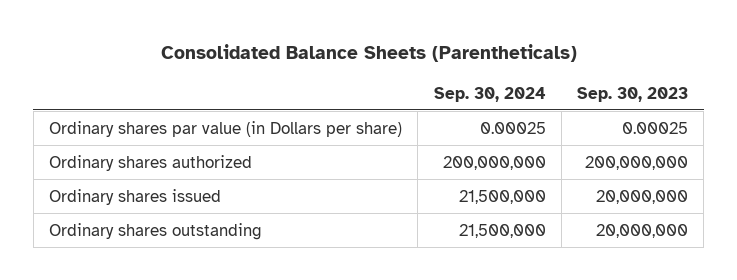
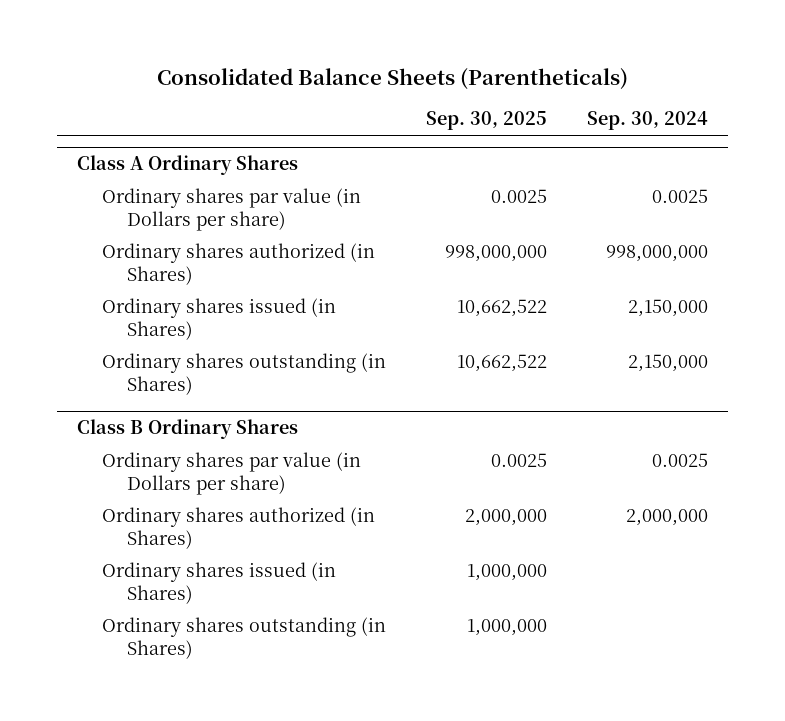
- | Sep. 30, 2024 | Sep. 30, 2023
+ | Sep. 30, 2025 | Sep. 30, 2024
- Ordinary shares par value (in Dollars per share) | 0.00025 | 0.00025
- Ordinary shares authorized | 200,000,000 | 200,000,000
- Ordinary shares issued | 21,500,000 | 20,000,000
- Ordinary shares outstanding | 21,500,000 | 20,000,000
+ Class A Ordinary Shares
+ Ordinary shares par value (in Dollars per share) | 0.0025 | 0.0025
+ Ordinary shares authorized (in Shares) | 998,000,000 | 998,000,000
+ Ordinary shares issued (in Shares) | 10,662,522 | 2,150,000
+ Ordinary shares outstanding (in Shares) | 10,662,522 | 2,150,000
+ Class B Ordinary Shares
+ Ordinary shares par value (in Dollars per share) | 0.0025 | 0.0025
+ Ordinary shares authorized (in Shares) | 2,000,000 | 2,000,000
+ Ordinary shares issued (in Shares) | 1,000,000 |
+ Ordinary shares outstanding (in Shares) | 1,000,000 |

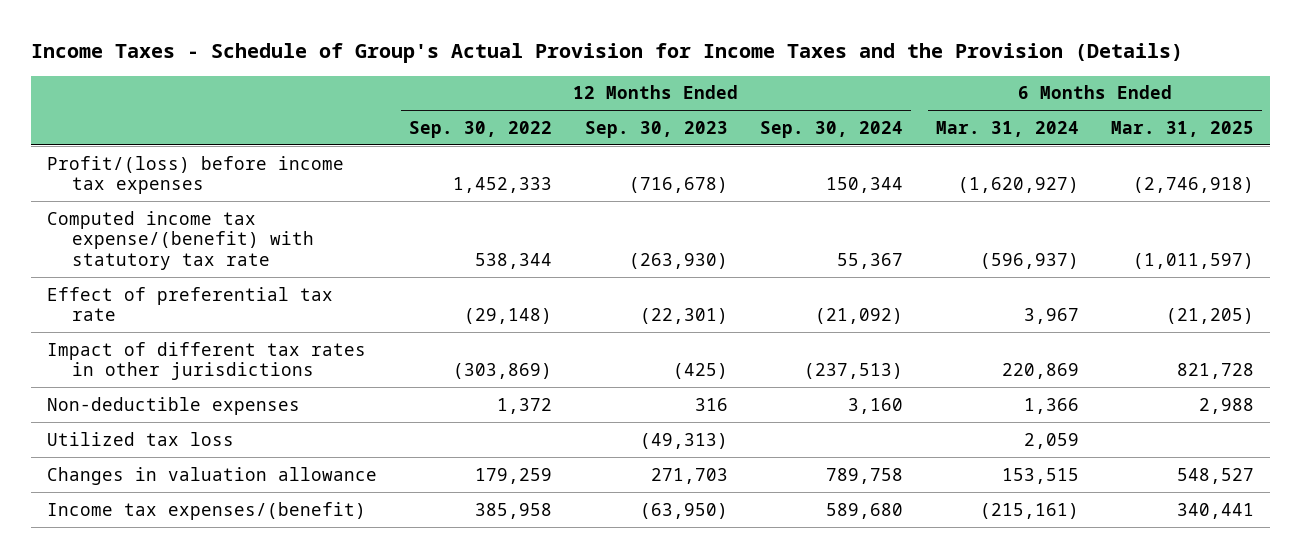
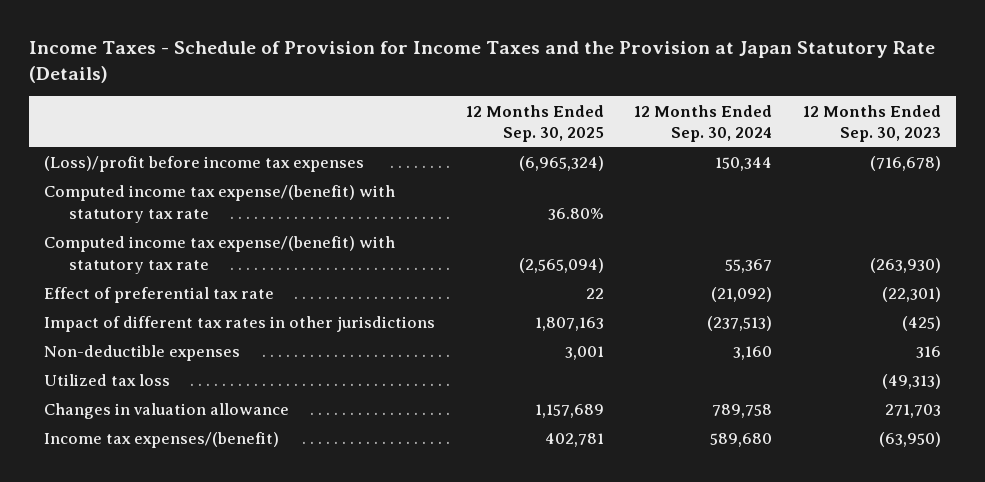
- Income Taxes - Schedule of Group's Actual Provision for Income Taxes and the Provision (Details)
+ Income Taxes - Schedule of Provision for Income Taxes and the Provision at Japan Statutory Rate (Details)
- | 12 Months Ended Sep. 30, 2022 | 12 Months Ended Sep. 30, 2023 | 12 Months Ended Sep. 30, 2024 | 6 Months Ended Mar. 31, 2024 | 6 Months Ended Mar. 31, 2025
+ | 12 Months Ended Sep. 30, 2025 | 12 Months Ended Sep. 30, 2024 | 12 Months Ended Sep. 30, 2023
- Profit/(loss) before income tax expenses | 1,452,333 | (716,678) | 150,344 | (1,620,927) | (2,746,918)
+ (Loss)/profit before income tax expenses | (6,965,324) | 150,344 | (716,678)
+ Computed income tax expense/(benefit) with statutory tax rate | 36.80% | |

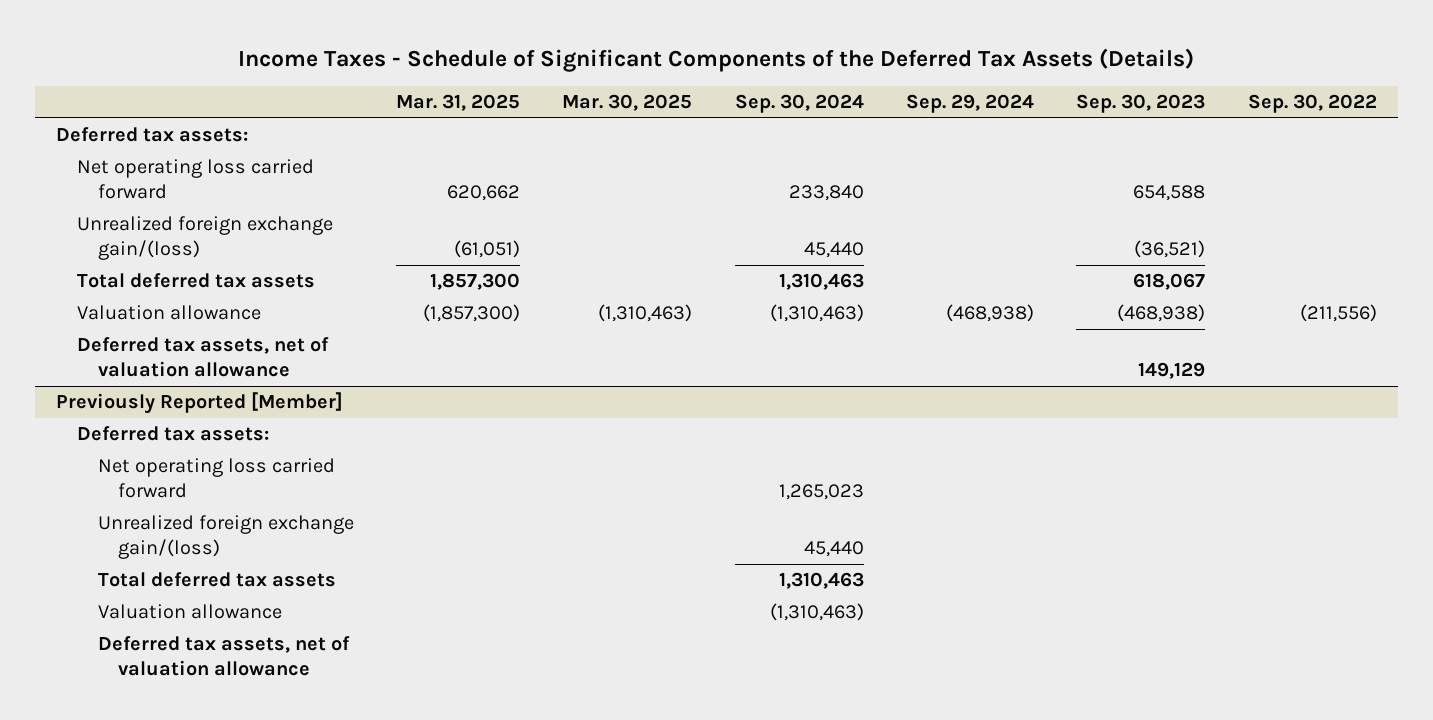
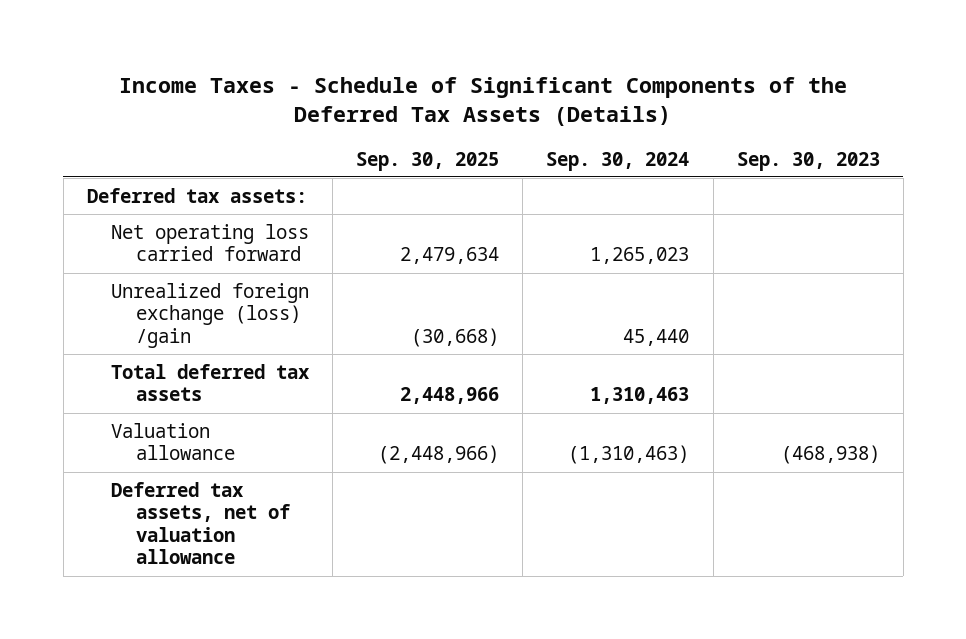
- | Mar. 31, 2025 | Mar. 30, 2025 | Sep. 30, 2024 | Sep. 29, 2024 | Sep. 30, 2023 | Sep. 30, 2022
+ | Sep. 30, 2025 | Sep. 30, 2024 | Sep. 30, 2023
- Net operating loss carried forward | 620,662 | | 233,840 | | 654,588 |
- Unrealized foreign exchange gain/(loss) | (61,051) | | 45,440 | | (36,521) |
- Total deferred tax assets | 1,857,300 | | 1,310,463 | | 618,067 |
- Deferred tax assets, net of valuation allowance | | | | | 149,129 |
- Previously Reported [Member]
- Deferred tax assets:
- Unrealized foreign exchange gain/(loss) | | | 45,440 | | |
+ Unrealized foreign exchange (loss) /gain | (30,668) | 45,440 |
- Valuation allowance | | | (1,310,463) | | |
moved down: Valuation allowance | (2,448,966) | (1,310,463) | (468,938)

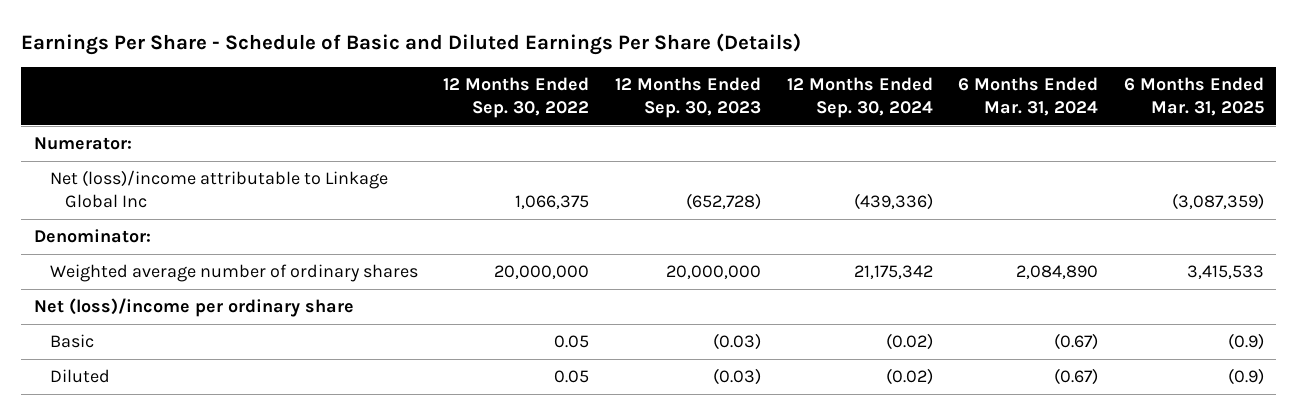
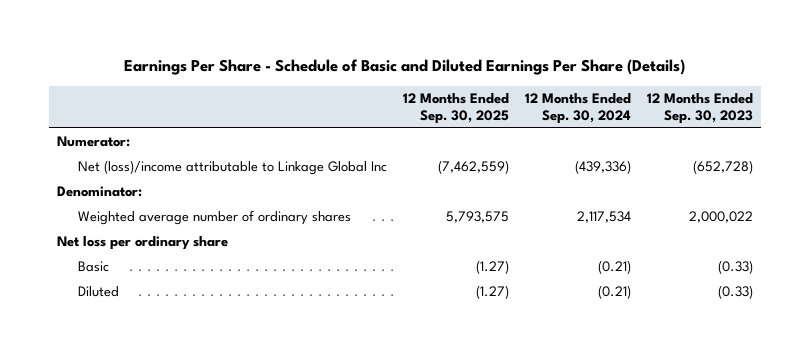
- | 12 Months Ended Sep. 30, 2022 | 12 Months Ended Sep. 30, 2023 | 12 Months Ended Sep. 30, 2024 | 6 Months Ended Mar. 31, 2024 | 6 Months Ended Mar. 31, 2025
+ | 12 Months Ended Sep. 30, 2025 | 12 Months Ended Sep. 30, 2024 | 12 Months Ended Sep. 30, 2023
- Weighted average number of ordinary shares | 20,000,000 | 20,000,000 | 21,175,342 | 2,084,890 | 3,415,533
- Net (loss)/income per ordinary share
- Basic | 0.05 | (0.03) | (0.02) | (0.67) | (0.9)
- Diluted | 0.05 | (0.03) | (0.02) | (0.67) | (0.9)
+ Weighted average number of ordinary shares | 5,793,575 | 2,117,534 | 2,000,022
+ Net loss per ordinary share
+ Basic | (1.27) | (0.21) | (0.33)
+ Diluted | (1.27) | (0.21) | (0.33)

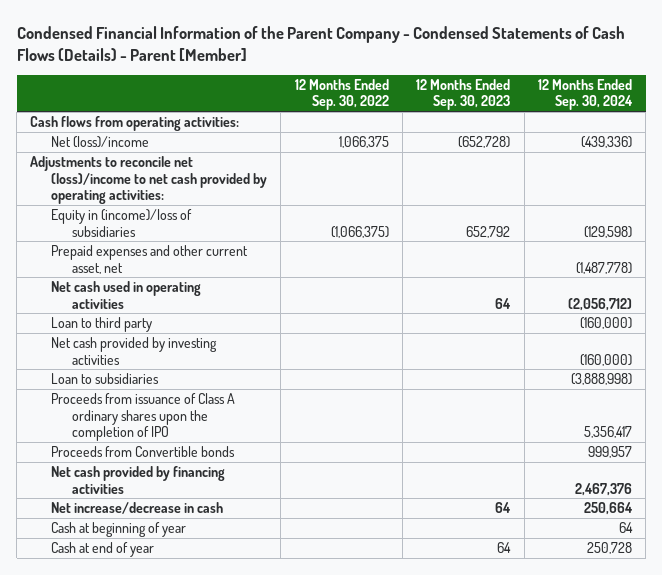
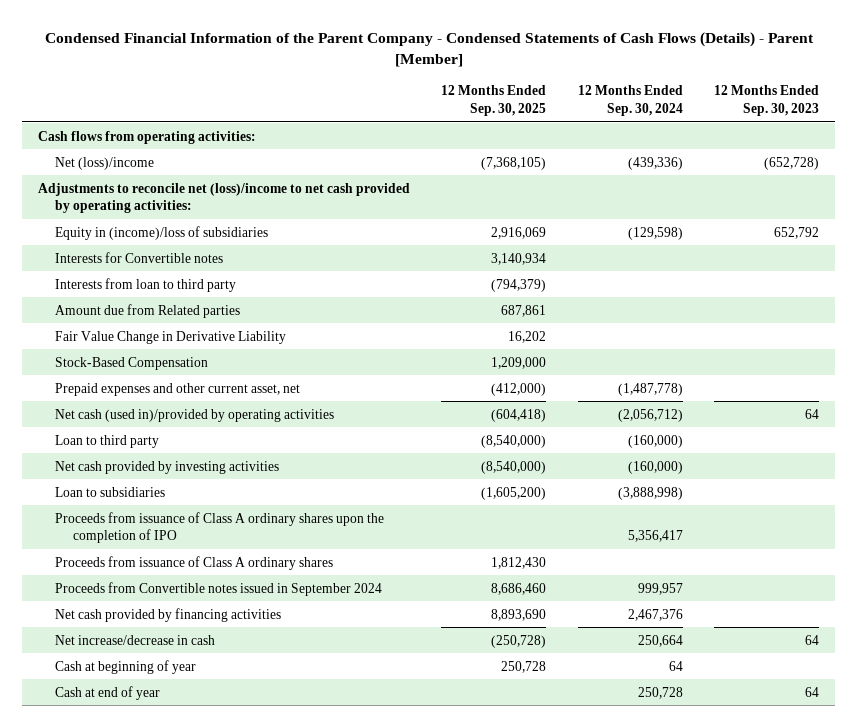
- | 12 Months Ended Sep. 30, 2022 | 12 Months Ended Sep. 30, 2023 | 12 Months Ended Sep. 30, 2024
+ | 12 Months Ended Sep. 30, 2025 | 12 Months Ended Sep. 30, 2024 | 12 Months Ended Sep. 30, 2023
+ Interests for Convertible notes | 3,140,934 | |
+ Interests from loan to third party | (794,379) | |
+ Amount due from Related parties | 687,861 | |
+ Fair Value Change in Derivative Liability | 16,202 | |
+ Stock-Based Compensation | 1,209,000 | |
- Net cash used in operating activities | | 64 | (2,056,712)
+ Net cash (used in)/provided by operating activities | (604,418) | (2,056,712) | 64
- Proceeds from Convertible bonds | | | 999,957
+ Proceeds from issuance of Class A ordinary shares | 1,812,430 | |
+ Proceeds from Convertible notes issued in September 2024 | 8,686,460 | 999,957 |

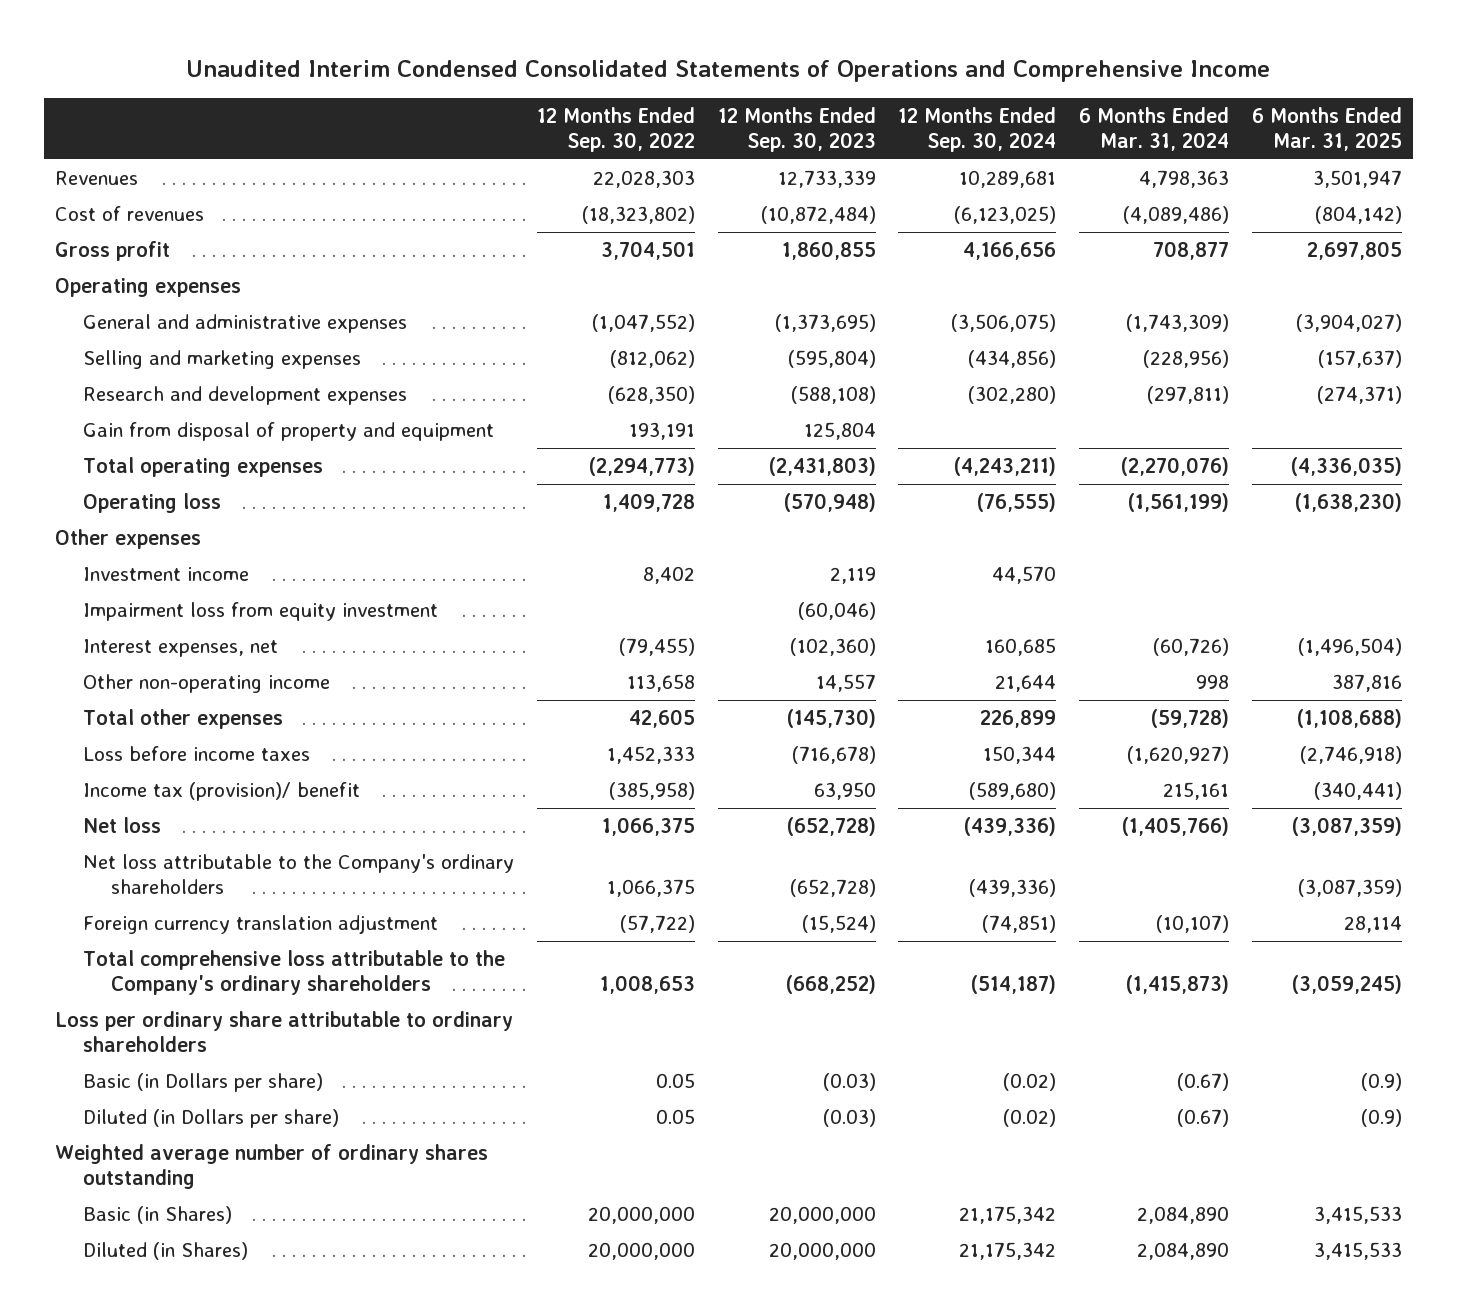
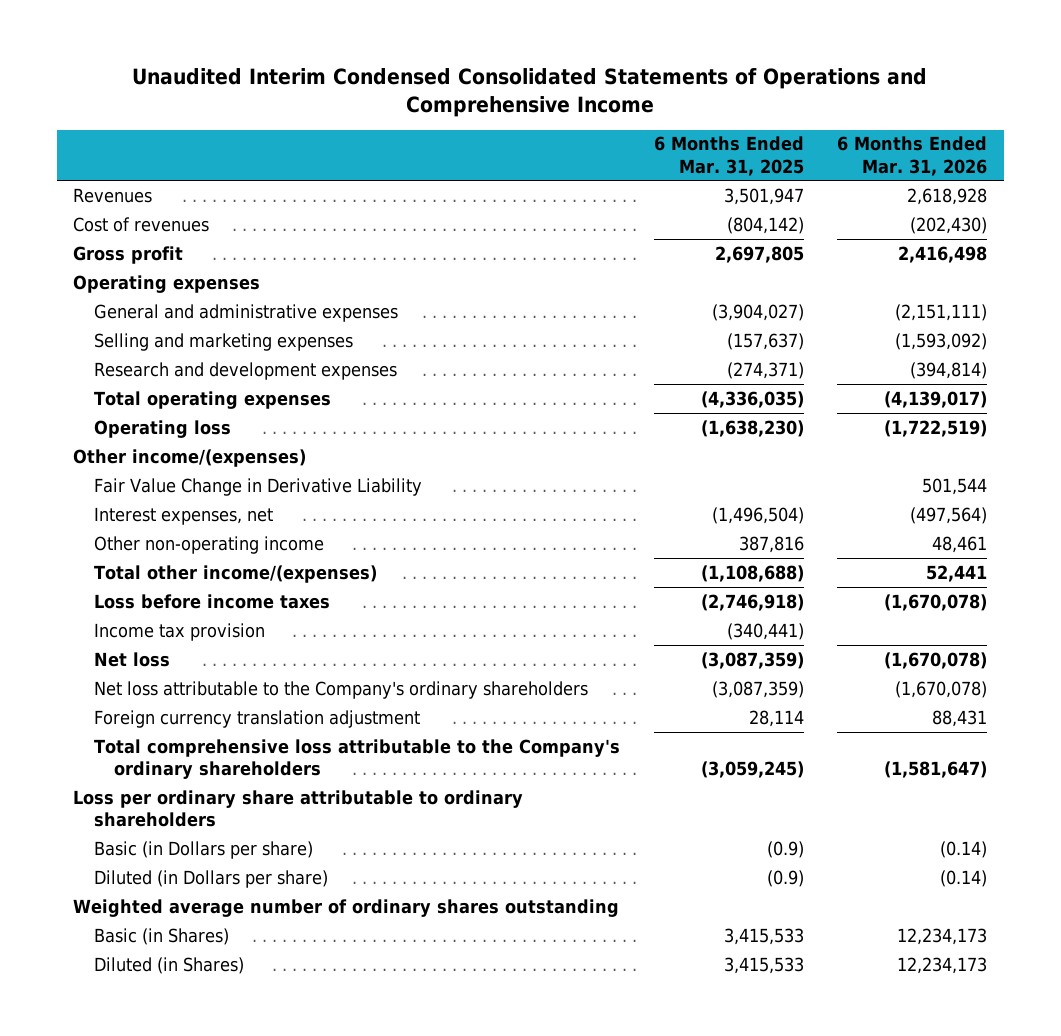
- | 12 Months Ended Sep. 30, 2022 | 12 Months Ended Sep. 30, 2023 | 12 Months Ended Sep. 30, 2024 | 6 Months Ended Mar. 31, 2024 | 6 Months Ended Mar. 31, 2025
+ | 6 Months Ended Mar. 31, 2025 | 6 Months Ended Mar. 31, 2026
- Gain from disposal of property and equipment | 193,191 | 125,804 | | |
- Other expenses
- Investment income | 8,402 | 2,119 | 44,570 | |
- Impairment loss from equity investment | | (60,046) | | |
+ Other income/(expenses)
+ Fair Value Change in Derivative Liability | | 501,544
- Total other expenses | 42,605 | (145,730) | 226,899 | (59,728) | (1,108,688)
+ Total other income/(expenses) | (1,108,688) | 52,441
- Income tax (provision)/ benefit | (385,958) | 63,950 | (589,680) | 215,161 | (340,441)
+ Income tax provision | (340,441) |

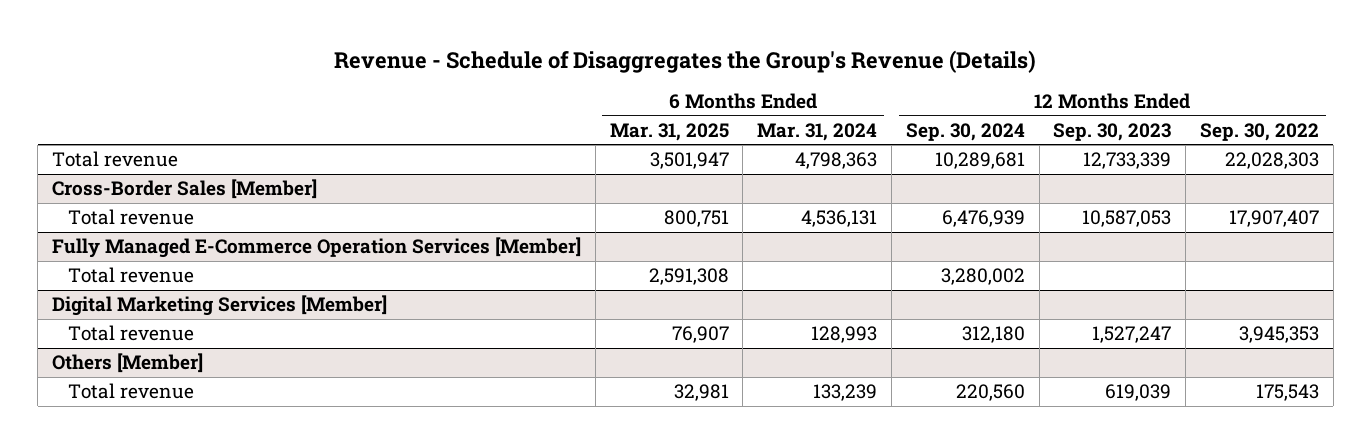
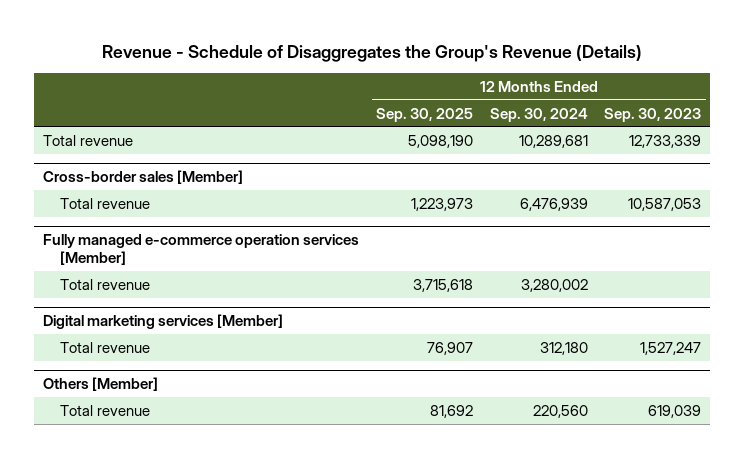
- | 6 Months Ended Mar. 31, 2025 | 6 Months Ended Mar. 31, 2024 | 12 Months Ended Sep. 30, 2024 | 12 Months Ended Sep. 30, 2023 | 12 Months Ended Sep. 30, 2022
+ | 12 Months Ended Sep. 30, 2025 | 12 Months Ended Sep. 30, 2024 | 12 Months Ended Sep. 30, 2023
- Cross-Border Sales [Member]
+ Cross-border sales [Member]
- Fully Managed E-Commerce Operation Services [Member]
+ Fully managed e-commerce operation services [Member]
- Digital Marketing Services [Member]
+ Digital marketing services [Member]

